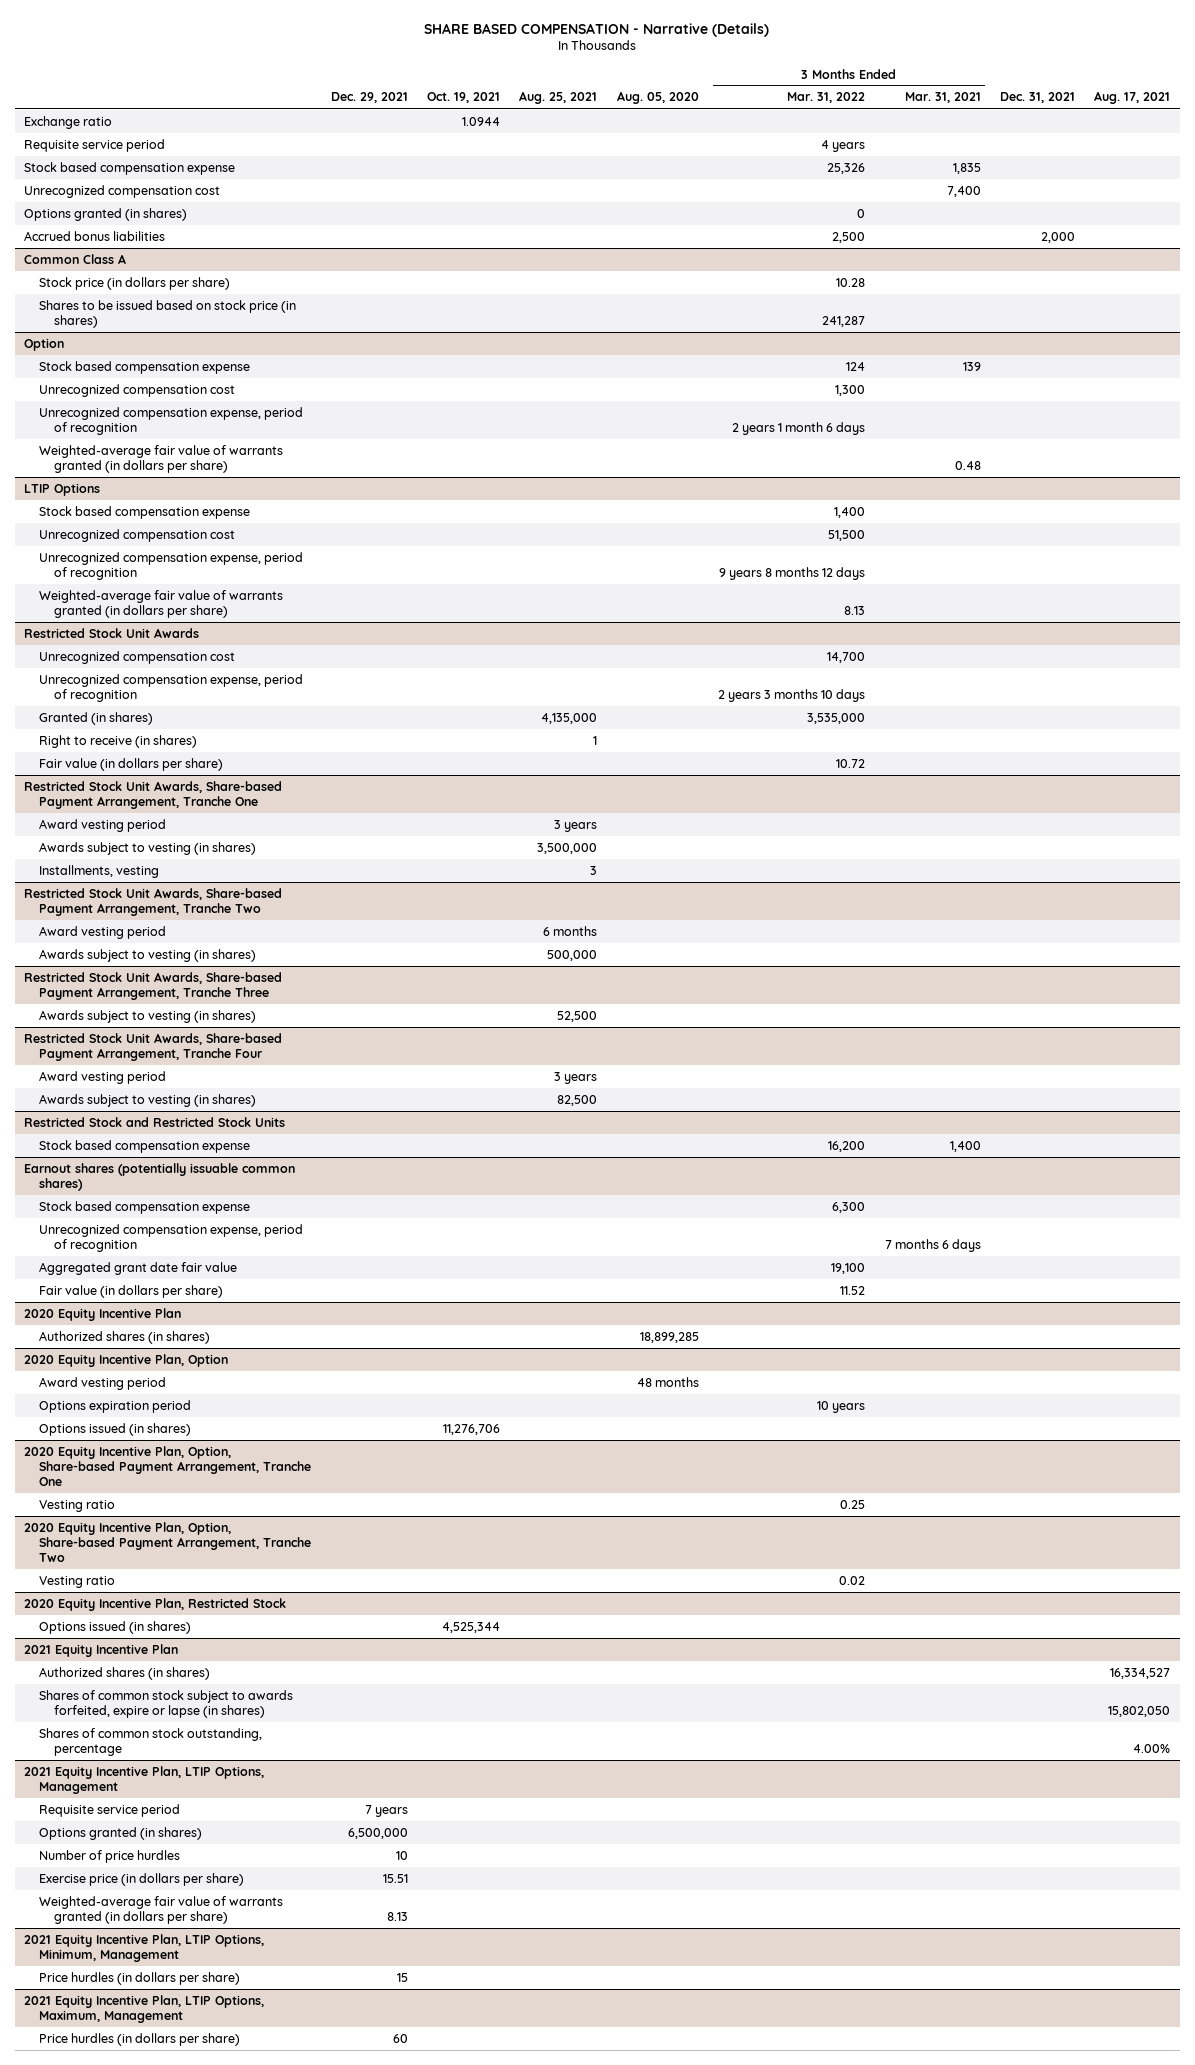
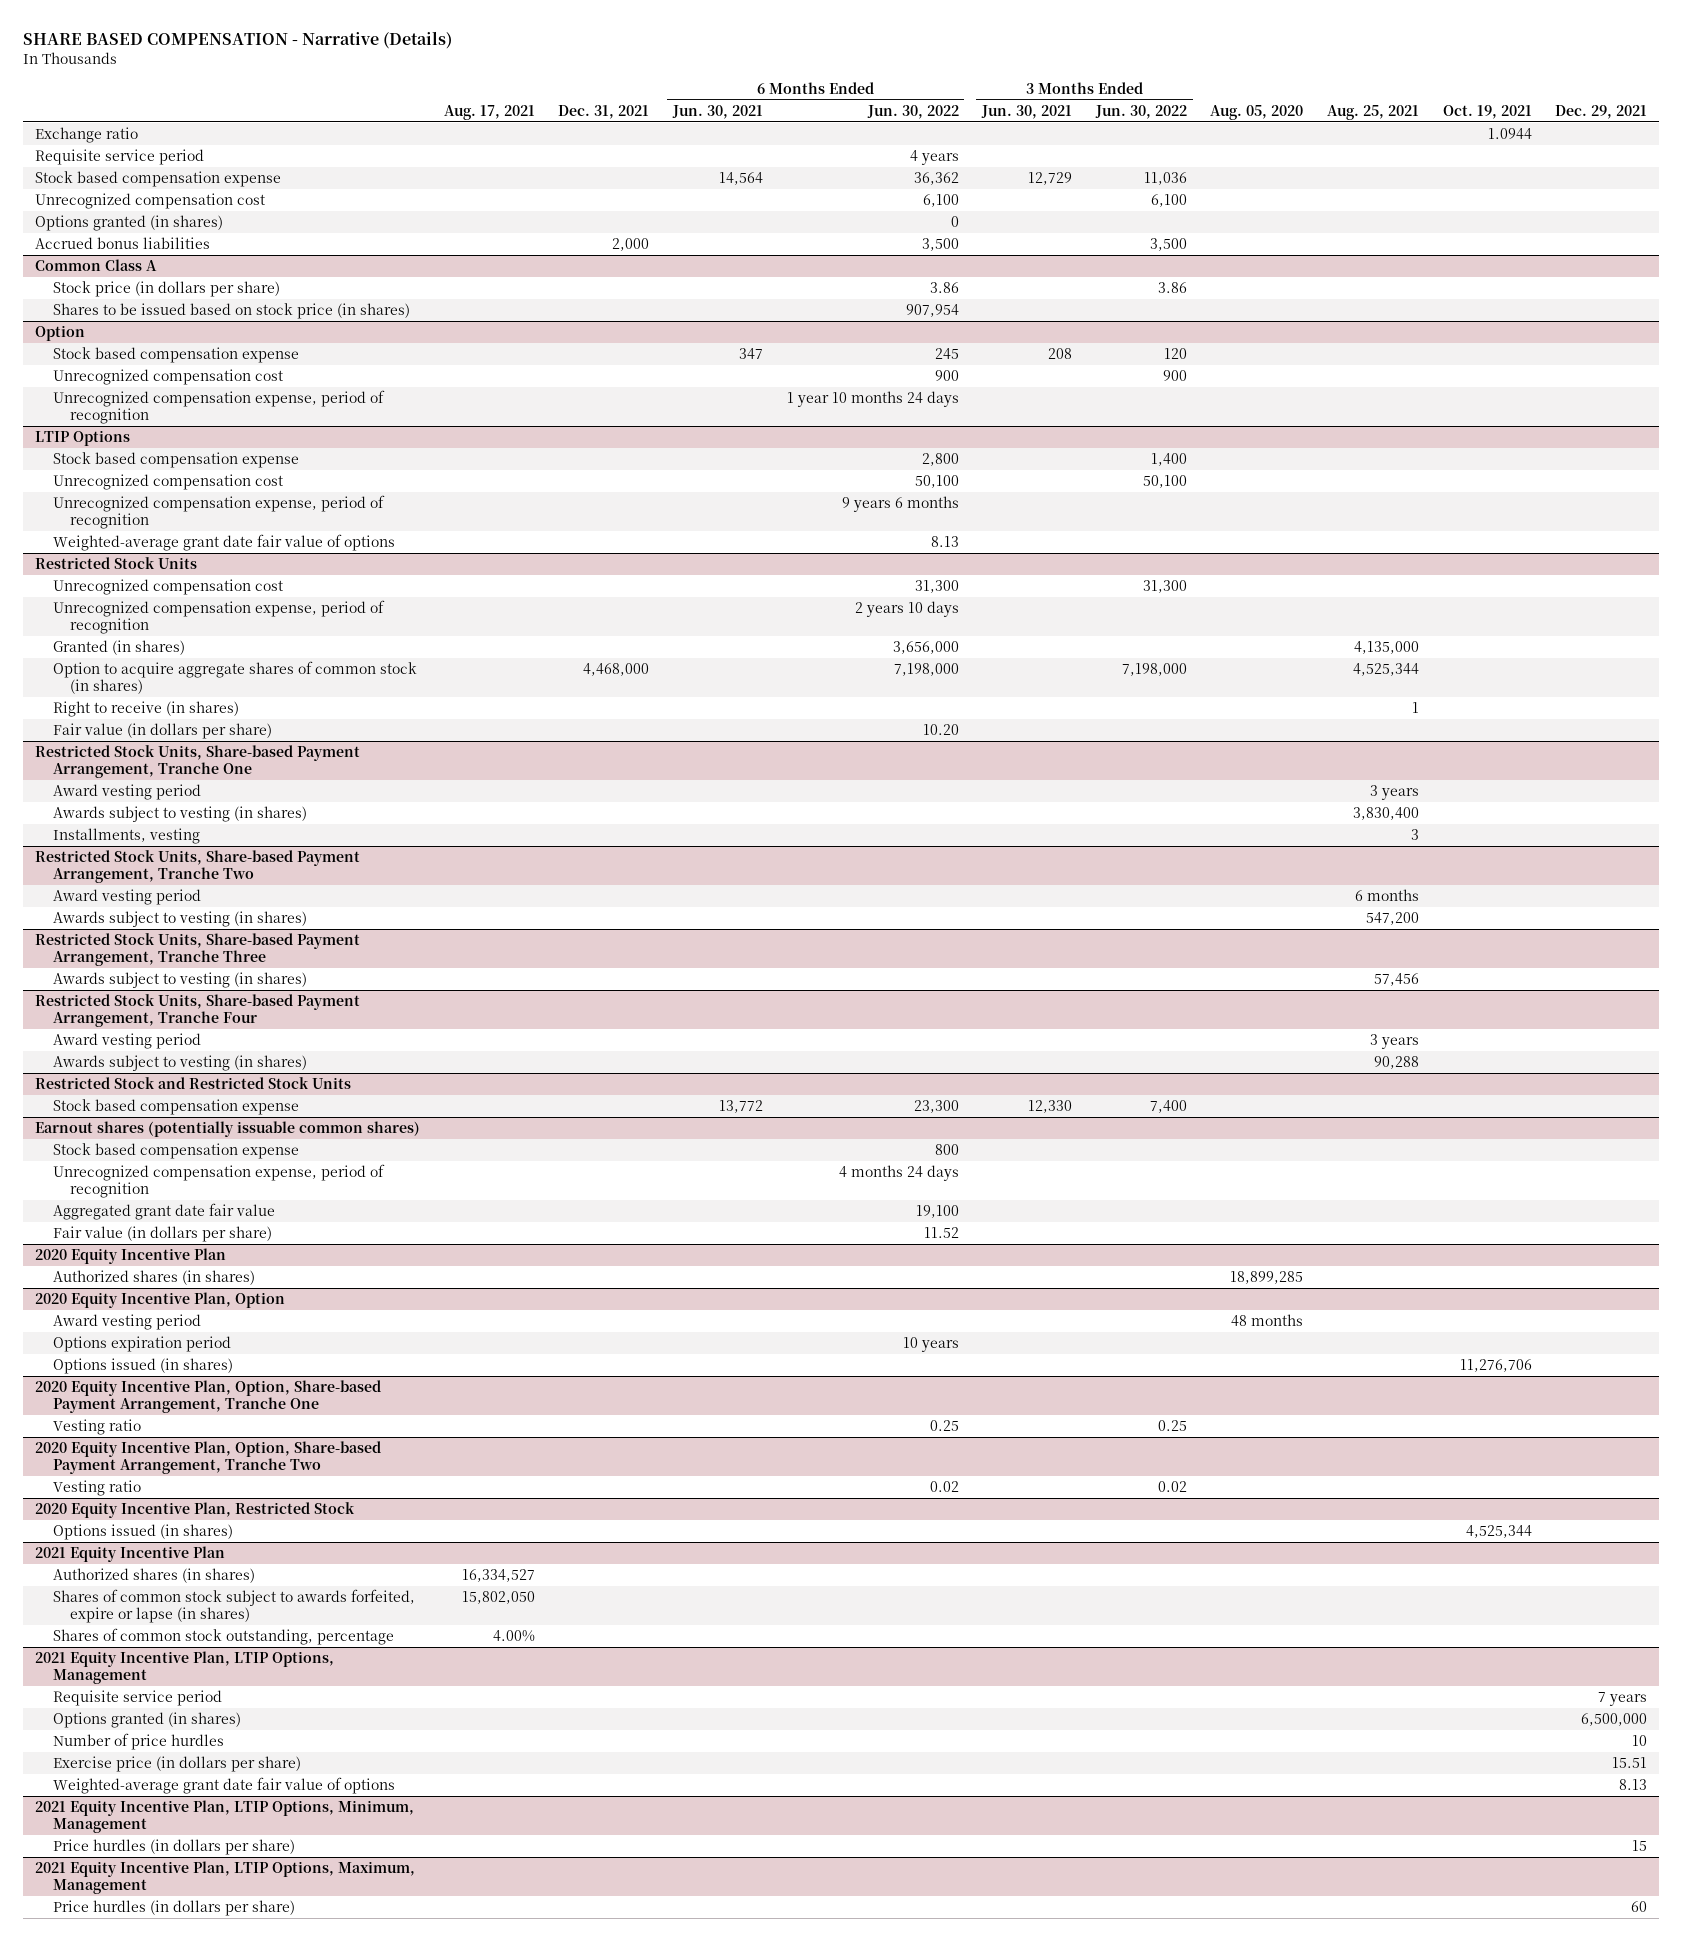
- | Dec. 29, 2021 | Oct. 19, 2021 | Aug. 25, 2021 | Aug. 05, 2020 | 3 Months Ended Mar. 31, 2022 | 3 Months Ended Mar. 31, 2021 | Dec. 31, 2021 | Aug. 17, 2021
+ | Aug. 17, 2021 | Dec. 31, 2021 | 6 Months Ended Jun. 30, 2021 | 6 Months Ended Jun. 30, 2022 | 3 Months Ended Jun. 30, 2021 | 3 Months Ended Jun. 30, 2022 | Aug. 05, 2020 | Aug. 25, 2021 | Oct. 19, 2021 | Dec. 29, 2021
@ Option
- Weighted-average fair value of warrants granted (in dollars per share) | | | | | | 0.48 | |
@ LTIP Options
- Weighted-average fair value of warrants granted (in dollars per share) | | | | | 8.13 | | |
- Restricted Stock Unit Awards
@ LTIP Options
+ Weighted-average grant date fair value of options | | | | 8.13 | | | | | |
+ Restricted Stock Units
+ Option to acquire aggregate shares of common stock (in shares) | | 4,468,000 | | 7,198,000 | | 7,198,000 | | 4,525,344 | |
- Restricted Stock Unit Awards, Share-based Payment Arrangement, Tranche One
+ Restricted Stock Units, Share-based Payment Arrangement, Tranche One
- Awards subject to vesting (in shares) | | | 3,500,000 | | | | |
+ Awards subject to vesting (in shares) | | | | | | | | 3,830,400 | |
- Restricted Stock Unit Awards, Share-based Payment Arrangement, Tranche Two
+ Restricted Stock Units, Share-based Payment Arrangement, Tranche Two
- Awards subject to vesting (in shares) | | | 500,000 | | | | |
- Restricted Stock Unit Awards, Share-based Payment Arrangement, Tranche Three
- Awards subject to vesting (in shares) | | | 52,500 | | | | |
- Restricted Stock Unit Awards, Share-based Payment Arrangement, Tranche Four
+ Awards subject to vesting (in shares) | | | | | | | | 547,200 | |
+ Restricted Stock Units, Share-based Payment Arrangement, Tranche Three
+ Awards subject to vesting (in shares) | | | | | | | | 57,456 | |
+ Restricted Stock Units, Share-based Payment Arrangement, Tranche Four
- Awards subject to vesting (in shares) | | | 82,500 | | | | |
+ Awards subject to vesting (in shares) | | | | | | | | 90,288 | |
@ 2021 Equity Incentive Plan, LTIP Options, Management
- Weighted-average fair value of warrants granted (in dollars per share) | 8.13 | | | | | | |
+ Weighted-average grant date fair value of options | | | | | | | | | | 8.13

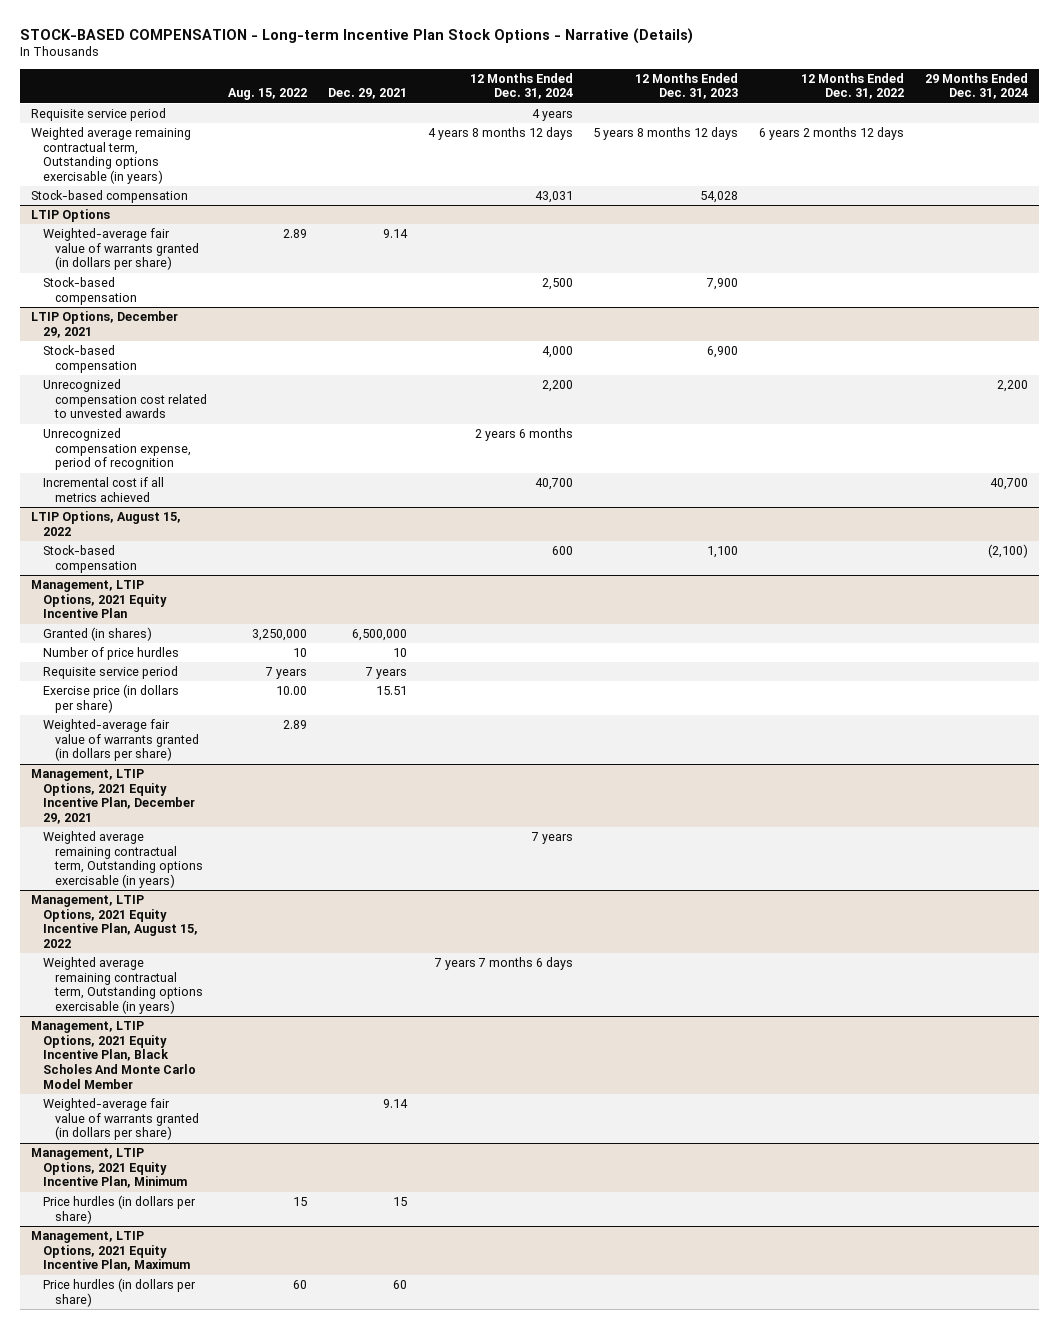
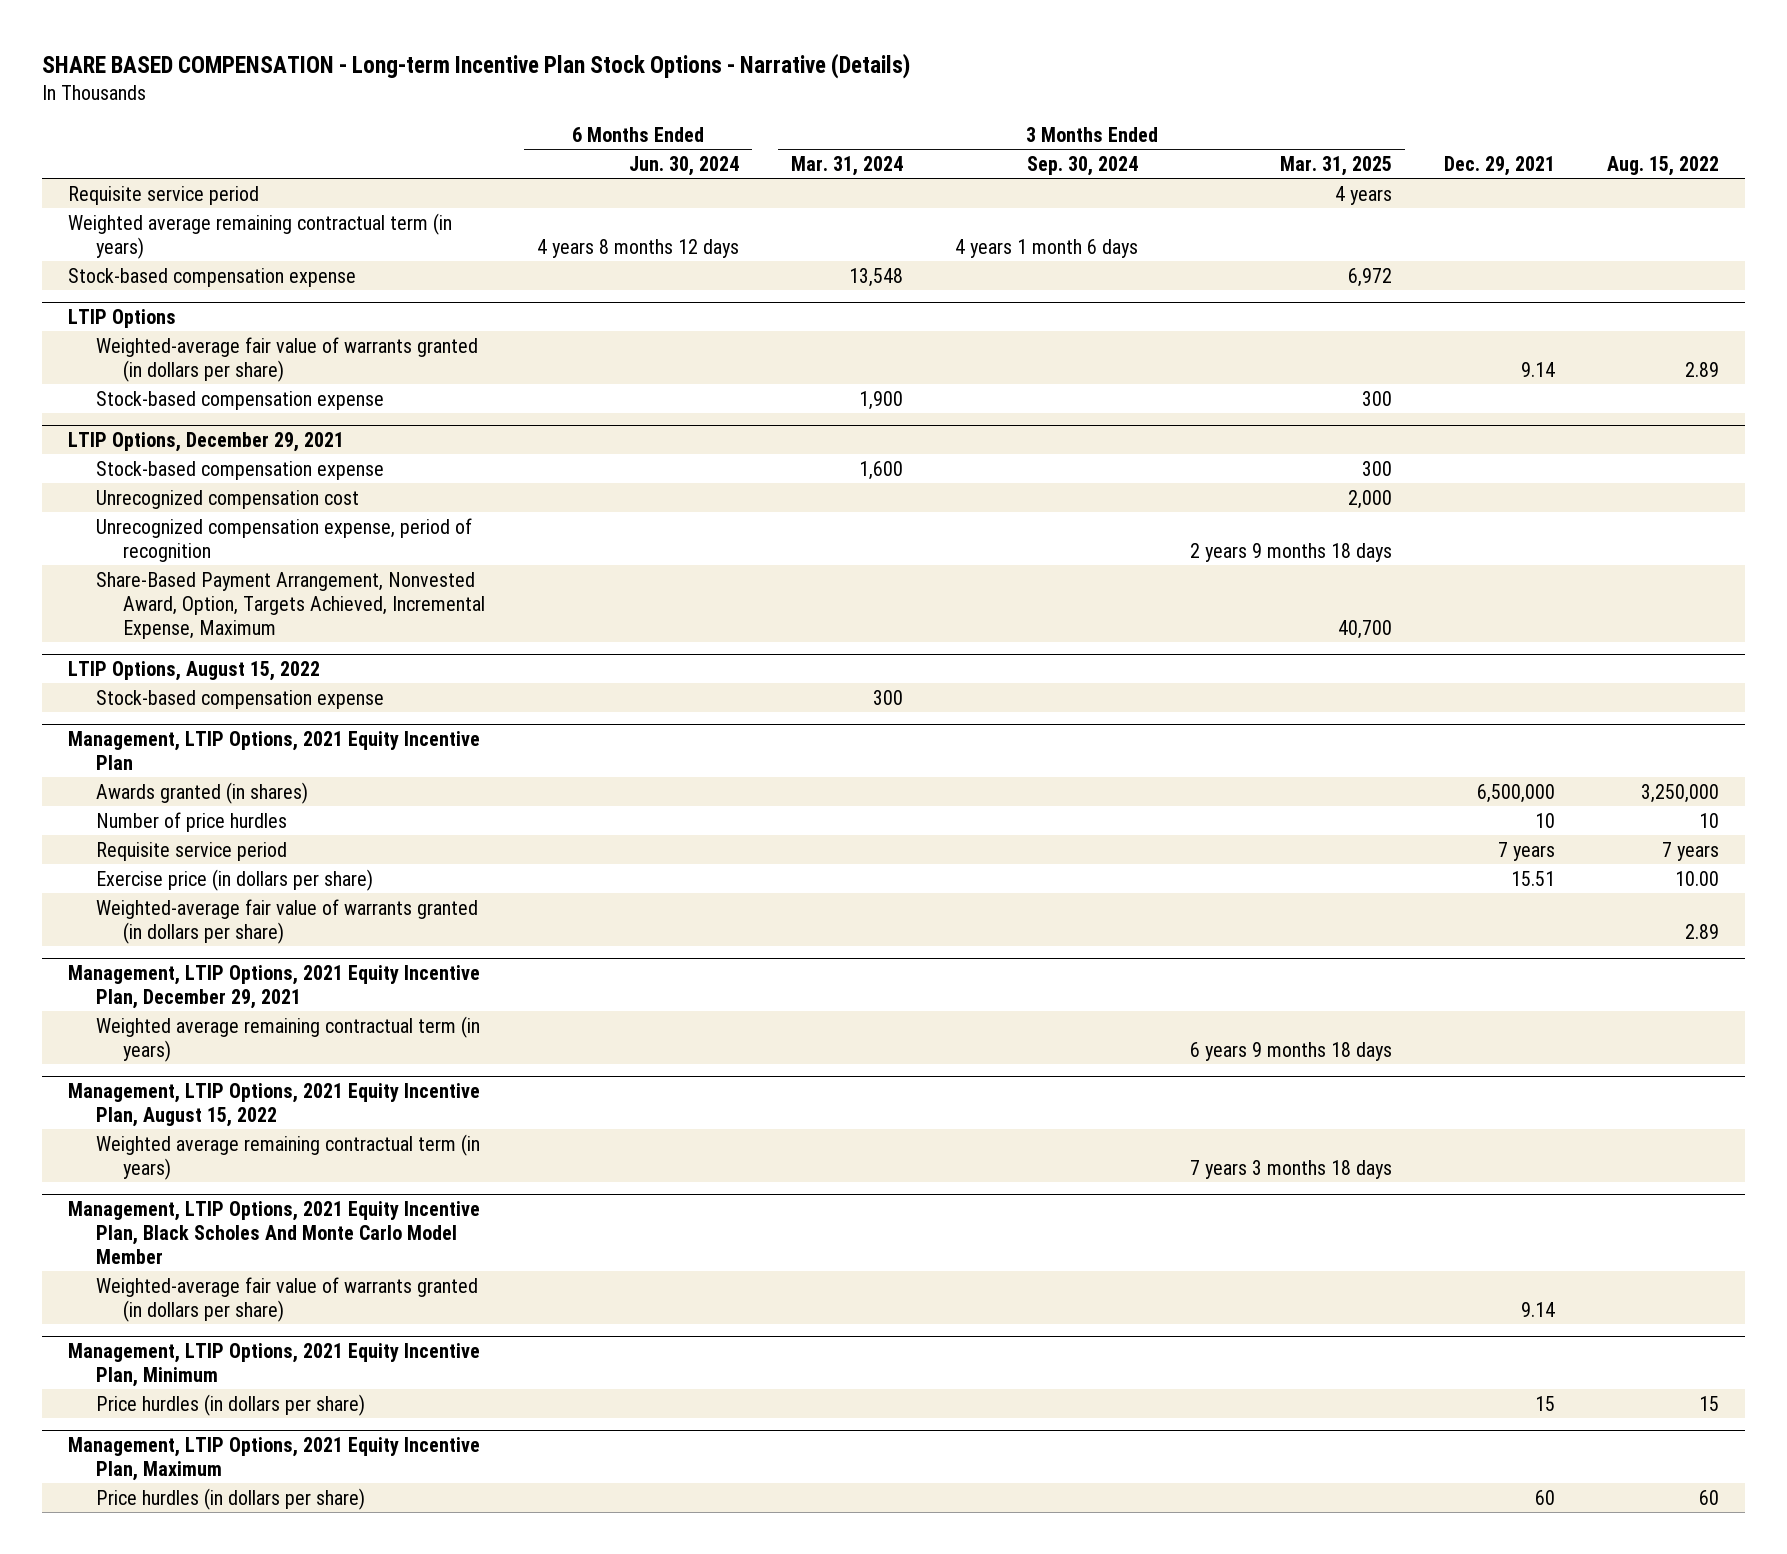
- STOCK-BASED COMPENSATION - Long-term Incentive Plan Stock Options - Narrative (Details)
+ SHARE BASED COMPENSATION - Long-term Incentive Plan Stock Options - Narrative (Details)
- | Aug. 15, 2022 | Dec. 29, 2021 | 12 Months Ended Dec. 31, 2024 | 12 Months Ended Dec. 31, 2023 | 12 Months Ended Dec. 31, 2022 | 29 Months Ended Dec. 31, 2024
+ | 6 Months Ended Jun. 30, 2024 | 3 Months Ended Mar. 31, 2024 | 3 Months Ended Sep. 30, 2024 | 3 Months Ended Mar. 31, 2025 | Dec. 29, 2021 | Aug. 15, 2022
- Weighted average remaining contractual term, Outstanding options exercisable (in years) | | | 4 years 8 months 12 days | 5 years 8 months 12 days | 6 years 2 months 12 days |
- Stock-based compensation | | | 43,031 | 54,028 | |
+ Weighted average remaining contractual term (in years) | 4 years 8 months 12 days | | 4 years 1 month 6 days | | |
+ Stock-based compensation expense | | 13,548 | | 6,972 | |
@ LTIP Options
- Stock-based compensation | | | 2,500 | 7,900 | |
+ Stock-based compensation expense | | 1,900 | | 300 | |
@ LTIP Options, December 29, 2021
- Stock-based compensation | | | 4,000 | 6,900 | |
- Unrecognized compensation cost related to unvested awards | | | 2,200 | | | 2,200
+ Stock-based compensation expense | | 1,600 | | 300 | |
+ Unrecognized compensation cost | | | | 2,000 | |
- Incremental cost if all metrics achieved | | | 40,700 | | | 40,700
+ Share-Based Payment Arrangement, Nonvested Award, Option, Targets Achieved, Incremental Expense, Maximum | | | | 40,700 | |
@ LTIP Options, August 15, 2022
- Stock-based compensation | | | 600 | 1,100 | | (2,100)
+ Stock-based compensation expense | | 300 | | | |
@ Management, LTIP Options, 2021 Equity Incentive Plan
- Granted (in shares) | 3,250,000 | 6,500,000 | | | |
+ Awards granted (in shares) | | | | | 6,500,000 | 3,250,000
@ Management, LTIP Options, 2021 Equity Incentive Plan, December 29, 2021
- Weighted average remaining contractual term, Outstanding options exercisable (in years) | | | 7 years | | |
+ Weighted average remaining contractual term (in years) | | | | 6 years 9 months 18 days | |
@ Management, LTIP Options, 2021 Equity Incentive Plan, August 15, 2022
- Weighted average remaining contractual term, Outstanding options exercisable (in years) | | | 7 years 7 months 6 days | | |
+ Weighted average remaining contractual term (in years) | | | | 7 years 3 months 18 days | |

